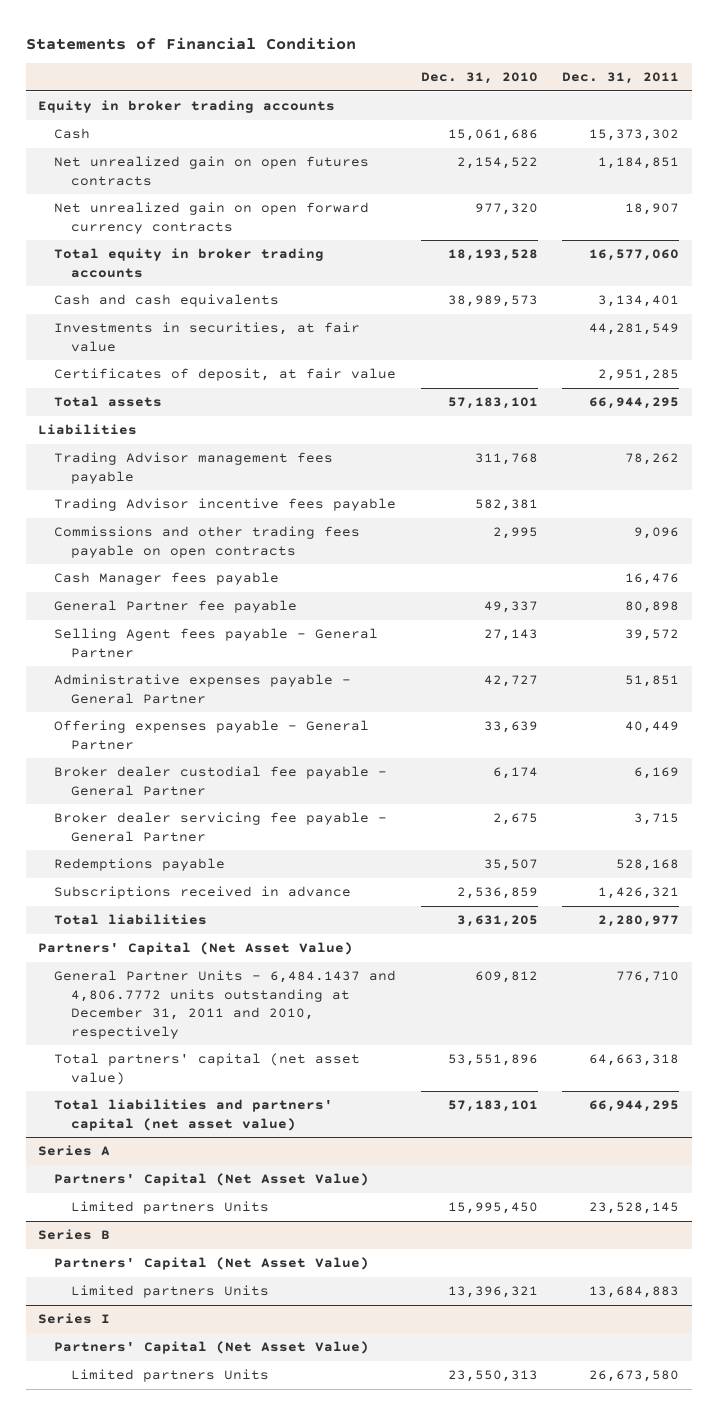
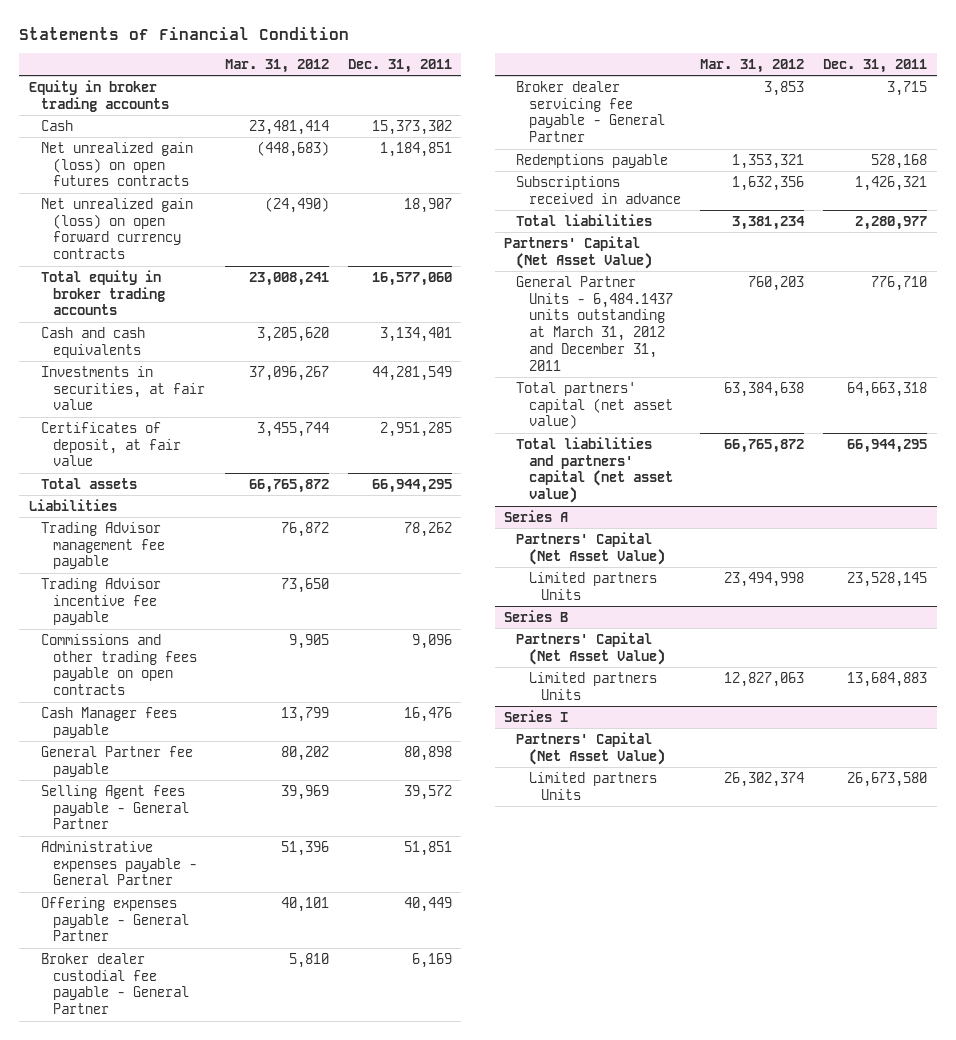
- | Dec. 31, 2010 | Dec. 31, 2011
+ | Mar. 31, 2012 | Dec. 31, 2011
- Net unrealized gain on open futures contracts | 2,154,522 | 1,184,851
- Net unrealized gain on open forward currency contracts | 977,320 | 18,907
+ Net unrealized gain (loss) on open futures contracts | (448,683) | 1,184,851
+ Net unrealized gain (loss) on open forward currency contracts | (24,490) | 18,907
- Trading Advisor management fees payable | 311,768 | 78,262
- Trading Advisor incentive fees payable | 582,381 |
+ Trading Advisor management fee payable | 76,872 | 78,262
+ Trading Advisor incentive fee payable | 73,650 |
- General Partner Units - 6,484.1437 and 4,806.7772 units outstanding at December 31, 2011 and 2010, respectively | 609,812 | 776,710
+ General Partner Units - 6,484.1437 units outstanding at March 31, 2012 and December 31, 2011 | 760,203 | 776,710

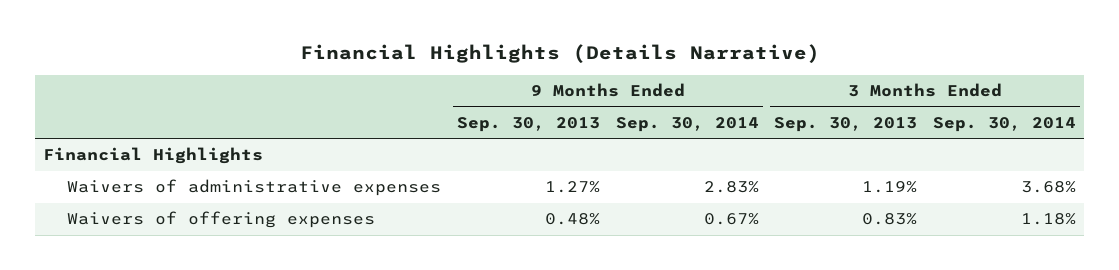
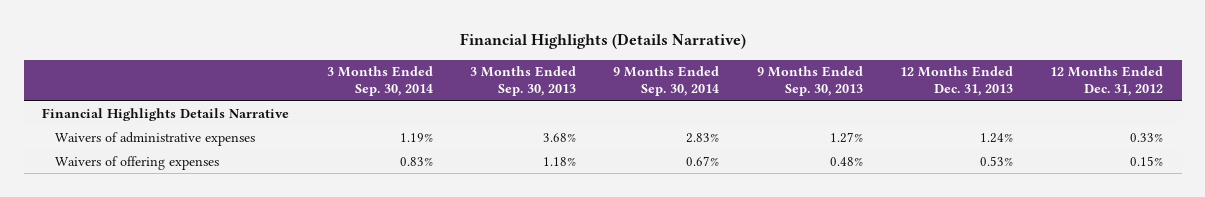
- | 9 Months Ended Sep. 30, 2013 | 9 Months Ended Sep. 30, 2014 | 3 Months Ended Sep. 30, 2013 | 3 Months Ended Sep. 30, 2014
+ | 3 Months Ended Sep. 30, 2014 | 3 Months Ended Sep. 30, 2013 | 9 Months Ended Sep. 30, 2014 | 9 Months Ended Sep. 30, 2013 | 12 Months Ended Dec. 31, 2013 | 12 Months Ended Dec. 31, 2012
- Financial Highlights
- Waivers of administrative expenses | 1.27% | 2.83% | 1.19% | 3.68%
- Waivers of offering expenses | 0.48% | 0.67% | 0.83% | 1.18%
+ Financial Highlights Details Narrative
+ Waivers of administrative expenses | 1.19% | 3.68% | 2.83% | 1.27% | 1.24% | 0.33%
+ Waivers of offering expenses | 0.83% | 1.18% | 0.67% | 0.48% | 0.53% | 0.15%

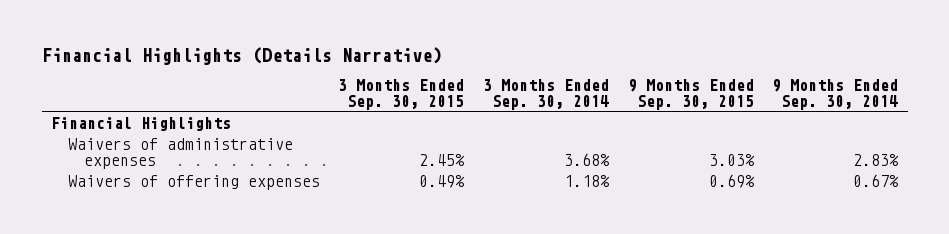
- | 3 Months Ended Sep. 30, 2014 | 3 Months Ended Sep. 30, 2013 | 9 Months Ended Sep. 30, 2014 | 9 Months Ended Sep. 30, 2013 | 12 Months Ended Dec. 31, 2013 | 12 Months Ended Dec. 31, 2012
+ | 3 Months Ended Sep. 30, 2015 | 3 Months Ended Sep. 30, 2014 | 9 Months Ended Sep. 30, 2015 | 9 Months Ended Sep. 30, 2014
- Financial Highlights Details Narrative
- Waivers of administrative expenses | 1.19% | 3.68% | 2.83% | 1.27% | 1.24% | 0.33%
- Waivers of offering expenses | 0.83% | 1.18% | 0.67% | 0.48% | 0.53% | 0.15%
+ Financial Highlights
+ Waivers of administrative expenses | 2.45% | 3.68% | 3.03% | 2.83%
+ Waivers of offering expenses | 0.49% | 1.18% | 0.69% | 0.67%

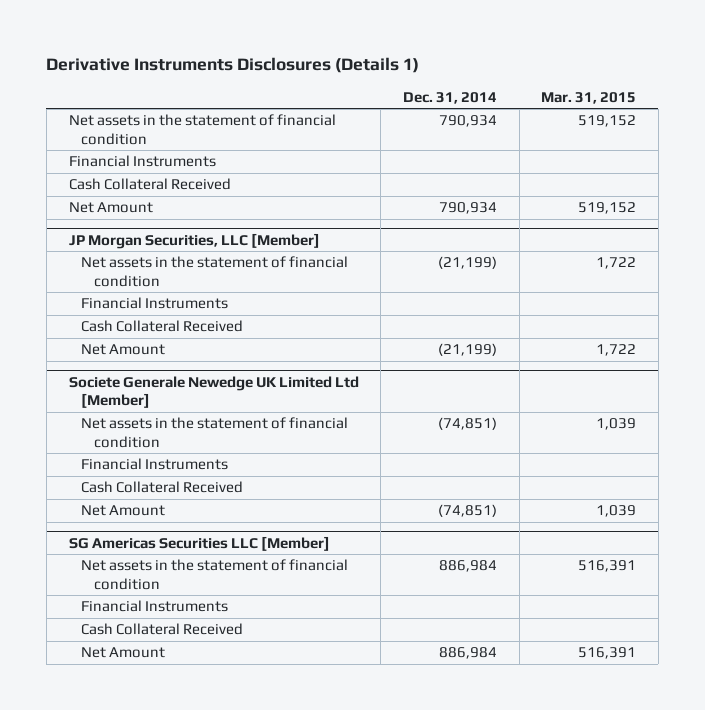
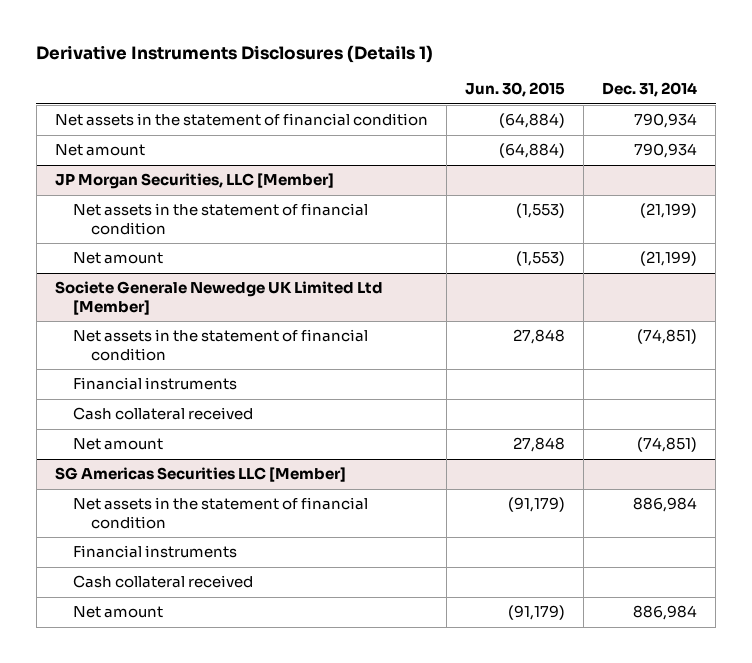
- | Dec. 31, 2014 | Mar. 31, 2015
+ | Jun. 30, 2015 | Dec. 31, 2014
- Financial Instruments
- Cash Collateral Received
- Net Amount | 790,934 | 519,152
+ Net amount | (64,884) | 790,934
@ JP Morgan Securities, LLC [Member]
- Financial Instruments
- Cash Collateral Received
- Net Amount | (21,199) | 1,722
+ Net amount | (1,553) | (21,199)
@ Societe Generale Newedge UK Limited Ltd [Member]
- Financial Instruments
- Cash Collateral Received
- Net Amount | (74,851) | 1,039
+ Financial instruments
+ Cash collateral received
+ Net amount | 27,848 | (74,851)
@ SG Americas Securities LLC [Member]
- Financial Instruments
- Cash Collateral Received
- Net Amount | 886,984 | 516,391
+ Financial instruments
+ Cash collateral received
+ Net amount | (91,179) | 886,984

